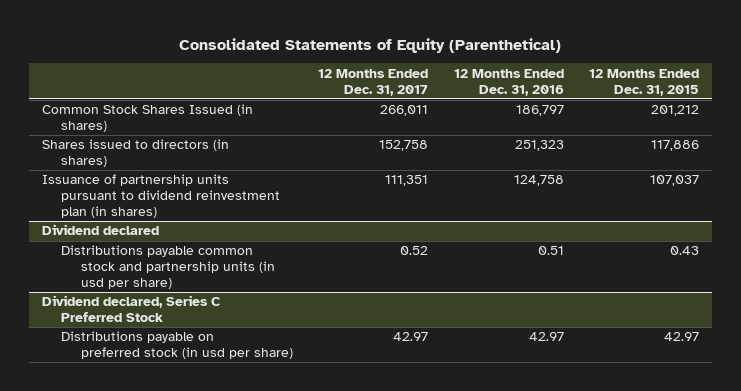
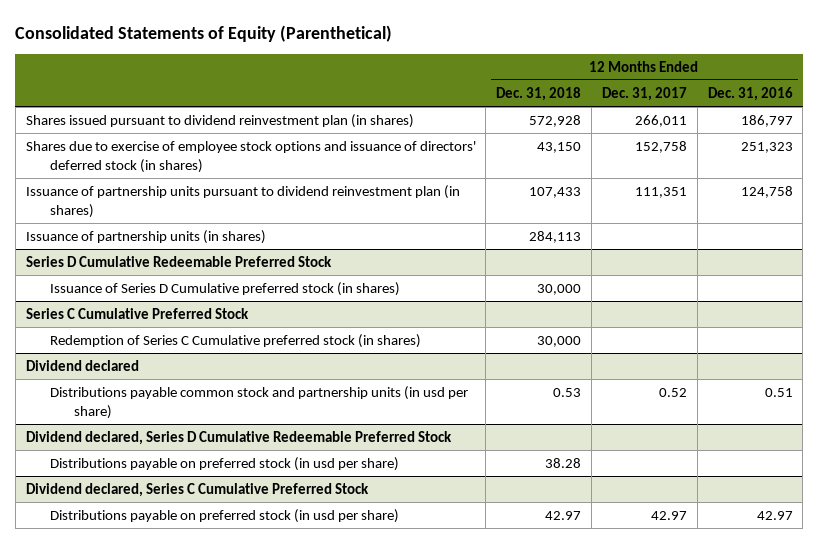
- | 12 Months Ended Dec. 31, 2017 | 12 Months Ended Dec. 31, 2016 | 12 Months Ended Dec. 31, 2015
+ | 12 Months Ended Dec. 31, 2018 | 12 Months Ended Dec. 31, 2017 | 12 Months Ended Dec. 31, 2016
- Common Stock Shares Issued (in shares) | 266,011 | 186,797 | 201,212
- Shares issued to directors (in shares) | 152,758 | 251,323 | 117,886
+ Shares issued pursuant to dividend reinvestment plan (in shares) | 572,928 | 266,011 | 186,797
+ Shares due to exercise of employee stock options and issuance of directors' deferred stock (in shares) | 43,150 | 152,758 | 251,323
+ Issuance of partnership units (in shares) | 284,113 | |
+ Series D Cumulative Redeemable Preferred Stock
+ Issuance of Series D Cumulative preferred stock (in shares) | 30,000 | |
+ Series C Cumulative Preferred Stock
+ Redemption of Series C Cumulative preferred stock (in shares) | 30,000 | |
- Dividend declared, Series C Preferred Stock
+ Dividend declared, Series D Cumulative Redeemable Preferred Stock
+ Distributions payable on preferred stock (in usd per share) | 38.28 | |
+ Dividend declared, Series C Cumulative Preferred Stock

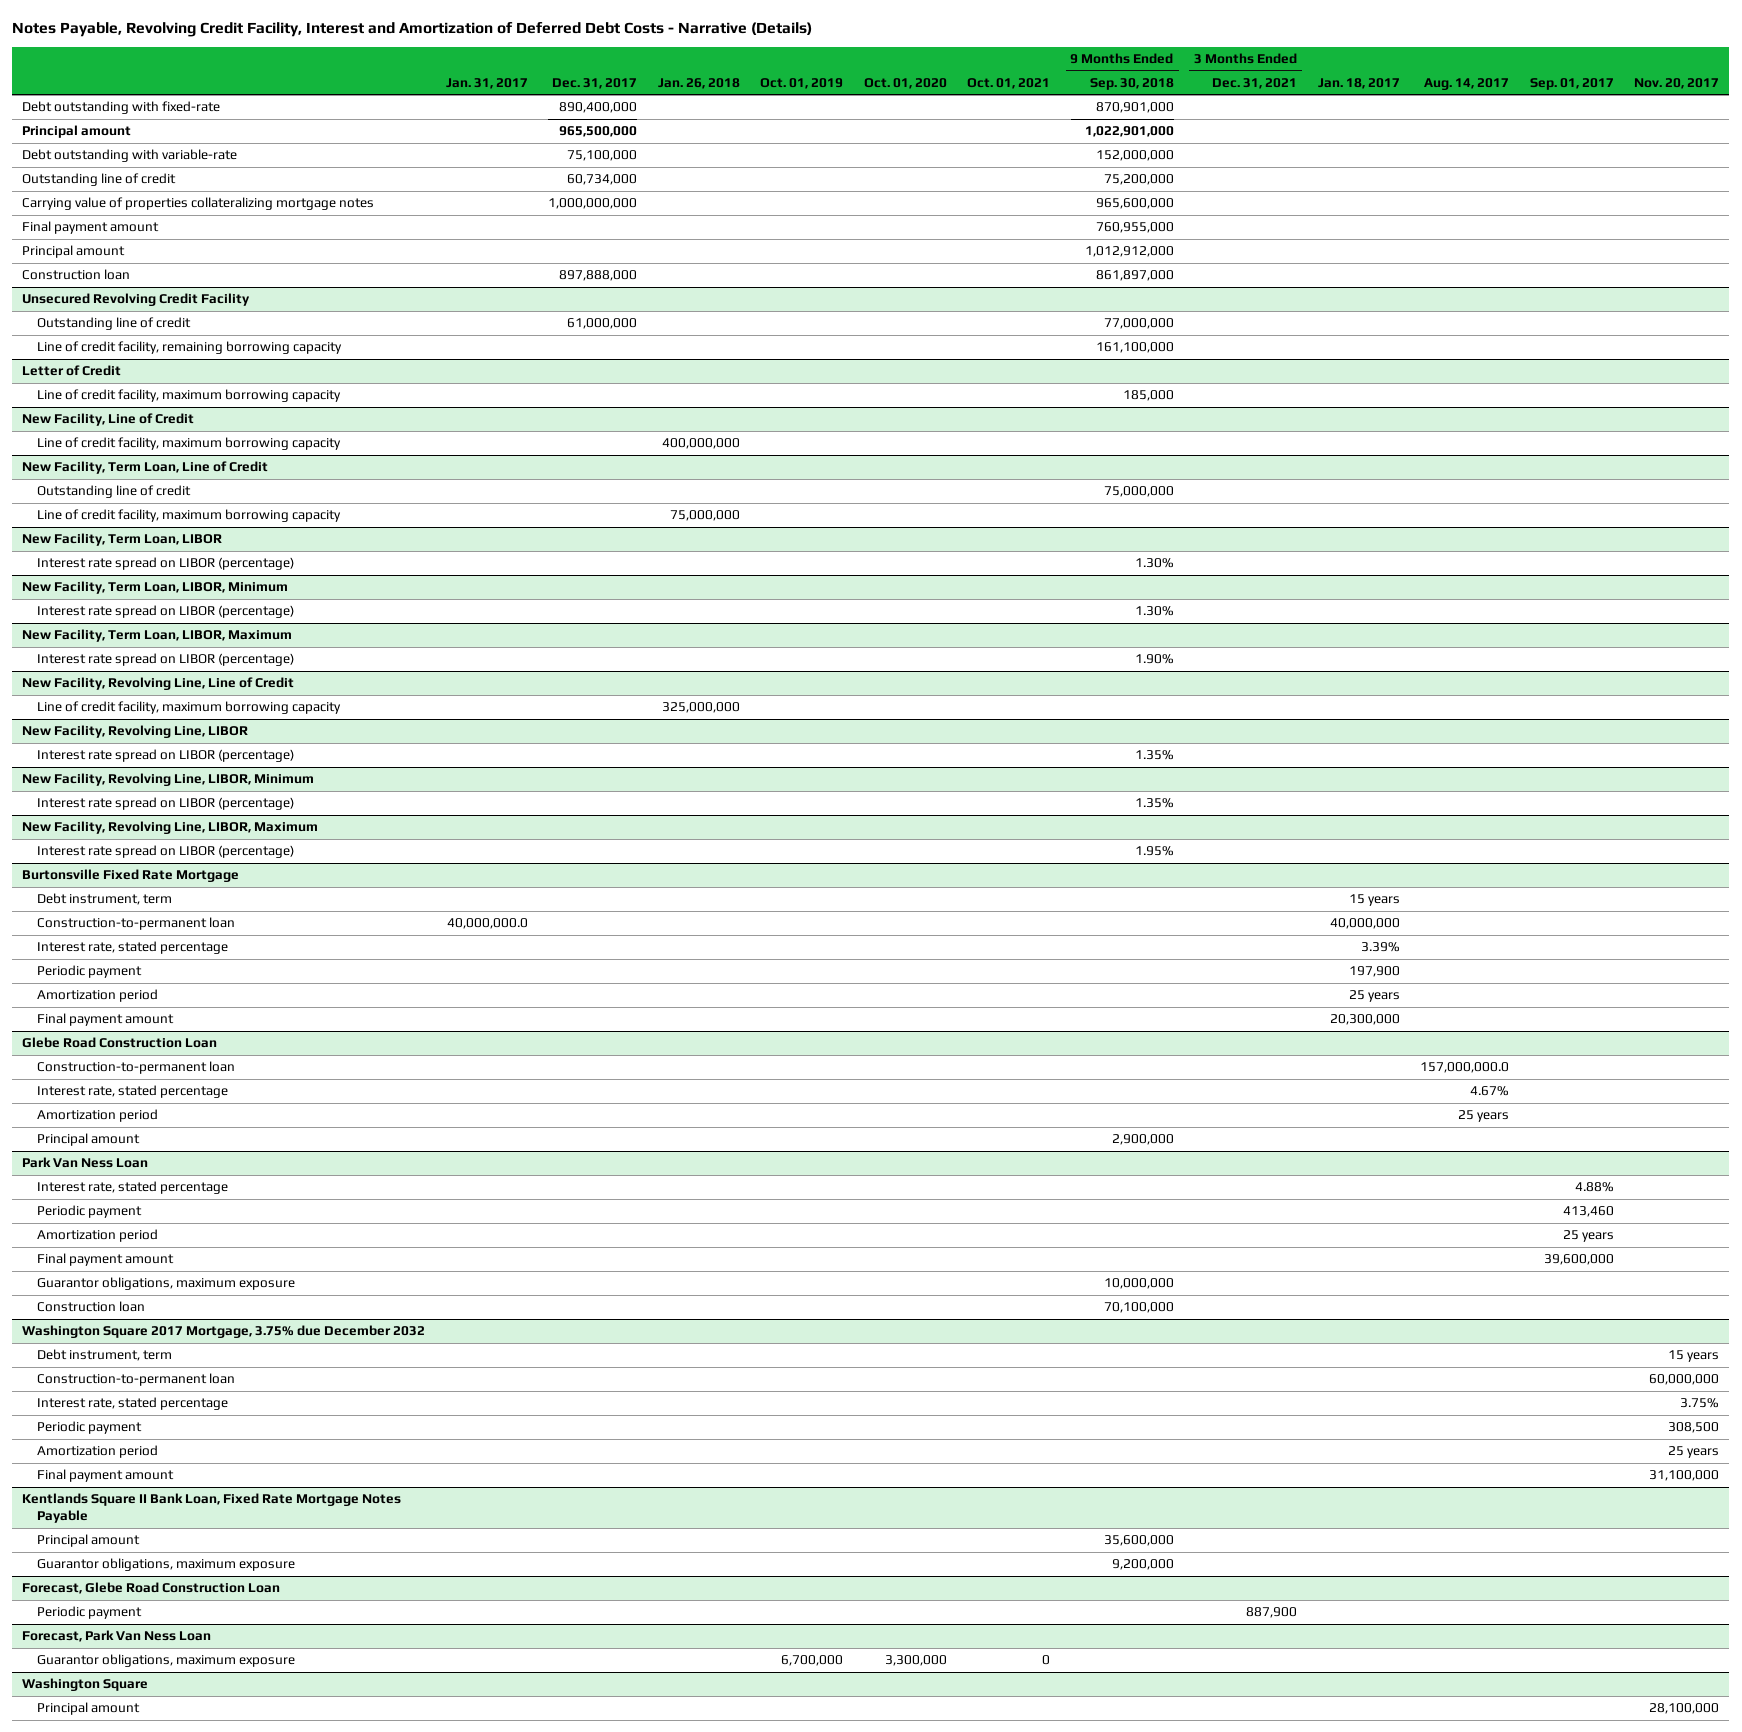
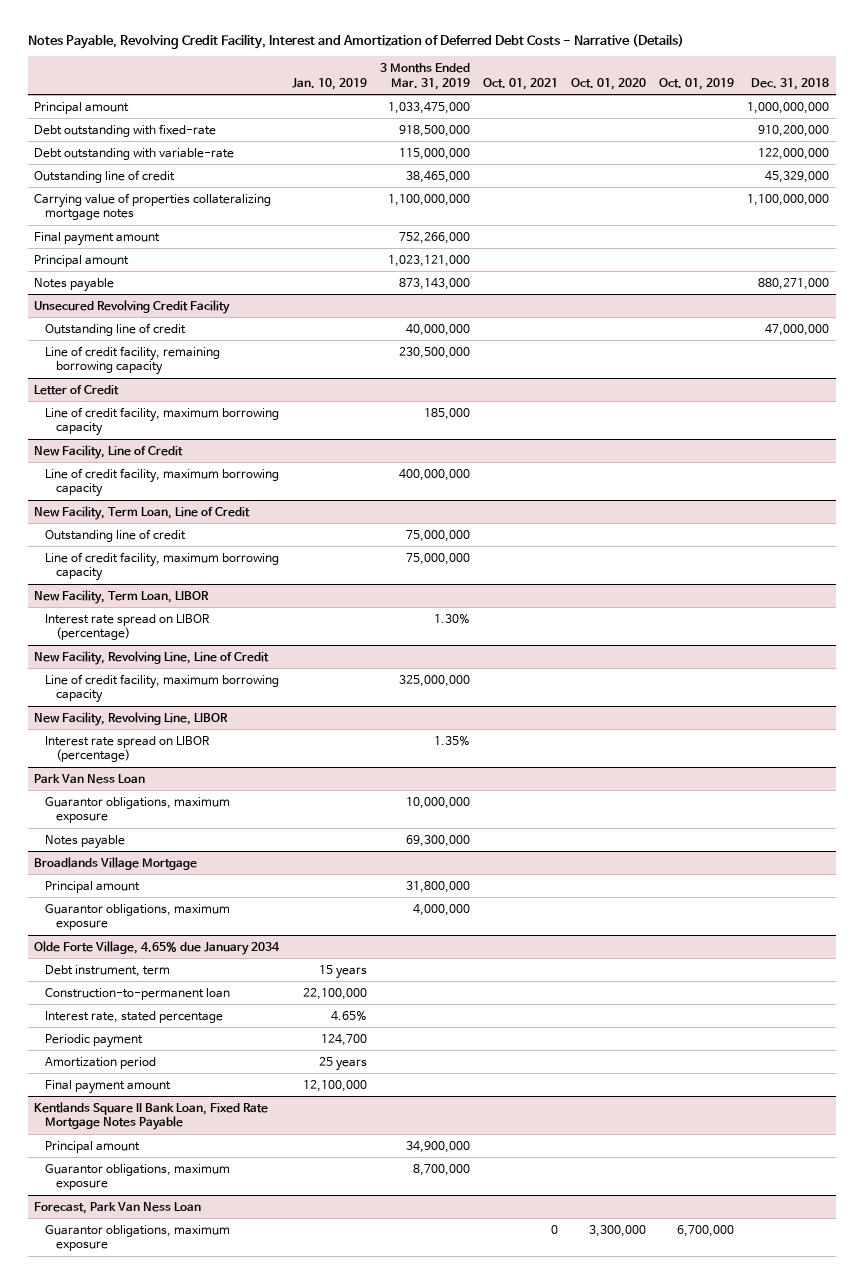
- | Jan. 31, 2017 | Dec. 31, 2017 | Jan. 26, 2018 | Oct. 01, 2019 | Oct. 01, 2020 | Oct. 01, 2021 | 9 Months Ended Sep. 30, 2018 | 3 Months Ended Dec. 31, 2021 | Jan. 18, 2017 | Aug. 14, 2017 | Sep. 01, 2017 | Nov. 20, 2017
+ | Jan. 10, 2019 | 3 Months Ended Mar. 31, 2019 | Oct. 01, 2021 | Oct. 01, 2020 | Oct. 01, 2019 | Dec. 31, 2018
moved down: Debt outstanding with fixed-rate | | 918,500,000 | | | | 910,200,000
- Construction loan | | 897,888,000 | | | | | 861,897,000 | | | | |
+ Notes payable | | 873,143,000 | | | | 880,271,000
- New Facility, Term Loan, LIBOR, Minimum
- Interest rate spread on LIBOR (percentage) | | | | | | | 1.30% | | | | |
- New Facility, Term Loan, LIBOR, Maximum
- Interest rate spread on LIBOR (percentage) | | | | | | | 1.90% | | | | |
- New Facility, Revolving Line, LIBOR, Minimum
- Interest rate spread on LIBOR (percentage) | | | | | | | 1.35% | | | | |
- New Facility, Revolving Line, LIBOR, Maximum
- Interest rate spread on LIBOR (percentage) | | | | | | | 1.95% | | | | |
- Burtonsville Fixed Rate Mortgage
- Debt instrument, term | | | | | | | | | 15 years | | |
- Construction-to-permanent loan | 40,000,000.0 | | | | | | | | 40,000,000 | | |
- Interest rate, stated percentage | | | | | | | | | 3.39% | | |
- Periodic payment | | | | | | | | | 197,900 | | |
- Amortization period | | | | | | | | | 25 years | | |
- Final payment amount | | | | | | | | | 20,300,000 | | |
- Glebe Road Construction Loan
- Construction-to-permanent loan | | | | | | | | | | 157,000,000.0 | |
- Interest rate, stated percentage | | | | | | | | | | 4.67% | |
- Amortization period | | | | | | | | | | 25 years | |
- Principal amount | | | | | | | 2,900,000 | | | | |
@ Park Van Ness Loan
- Interest rate, stated percentage | | | | | | | | | | | 4.88% |
- Periodic payment | | | | | | | | | | | 413,460 |
- Amortization period | | | | | | | | | | | 25 years |
- Final payment amount | | | | | | | | | | | 39,600,000 |
- Construction loan | | | | | | | 70,100,000 | | | | |
- Washington Square 2017 Mortgage, 3.75% due December 2032
- Debt instrument, term | | | | | | | | | | | | 15 years
- Construction-to-permanent loan | | | | | | | | | | | | 60,000,000
- Interest rate, stated percentage | | | | | | | | | | | | 3.75%
- Periodic payment | | | | | | | | | | | | 308,500
- Amortization period | | | | | | | | | | | | 25 years
- Final payment amount | | | | | | | | | | | | 31,100,000
@ Park Van Ness Loan
+ Notes payable | | 69,300,000 | | | |
+ Broadlands Village Mortgage
+ Principal amount | | 31,800,000 | | | |
+ Guarantor obligations, maximum exposure | | 4,000,000 | | | |
+ Olde Forte Village, 4.65% due January 2034
+ Debt instrument, term | 15 years | | | | |
+ Construction-to-permanent loan | 22,100,000 | | | | |
+ Interest rate, stated percentage | 4.65% | | | | |
+ Periodic payment | 124,700 | | | | |
+ Amortization period | 25 years | | | | |
+ Final payment amount | 12,100,000 | | | | |
- Forecast, Glebe Road Construction Loan
- Periodic payment | | | | | | | | 887,900 | | | |
- Washington Square
- Principal amount | | | | | | | | | | | | 28,100,000

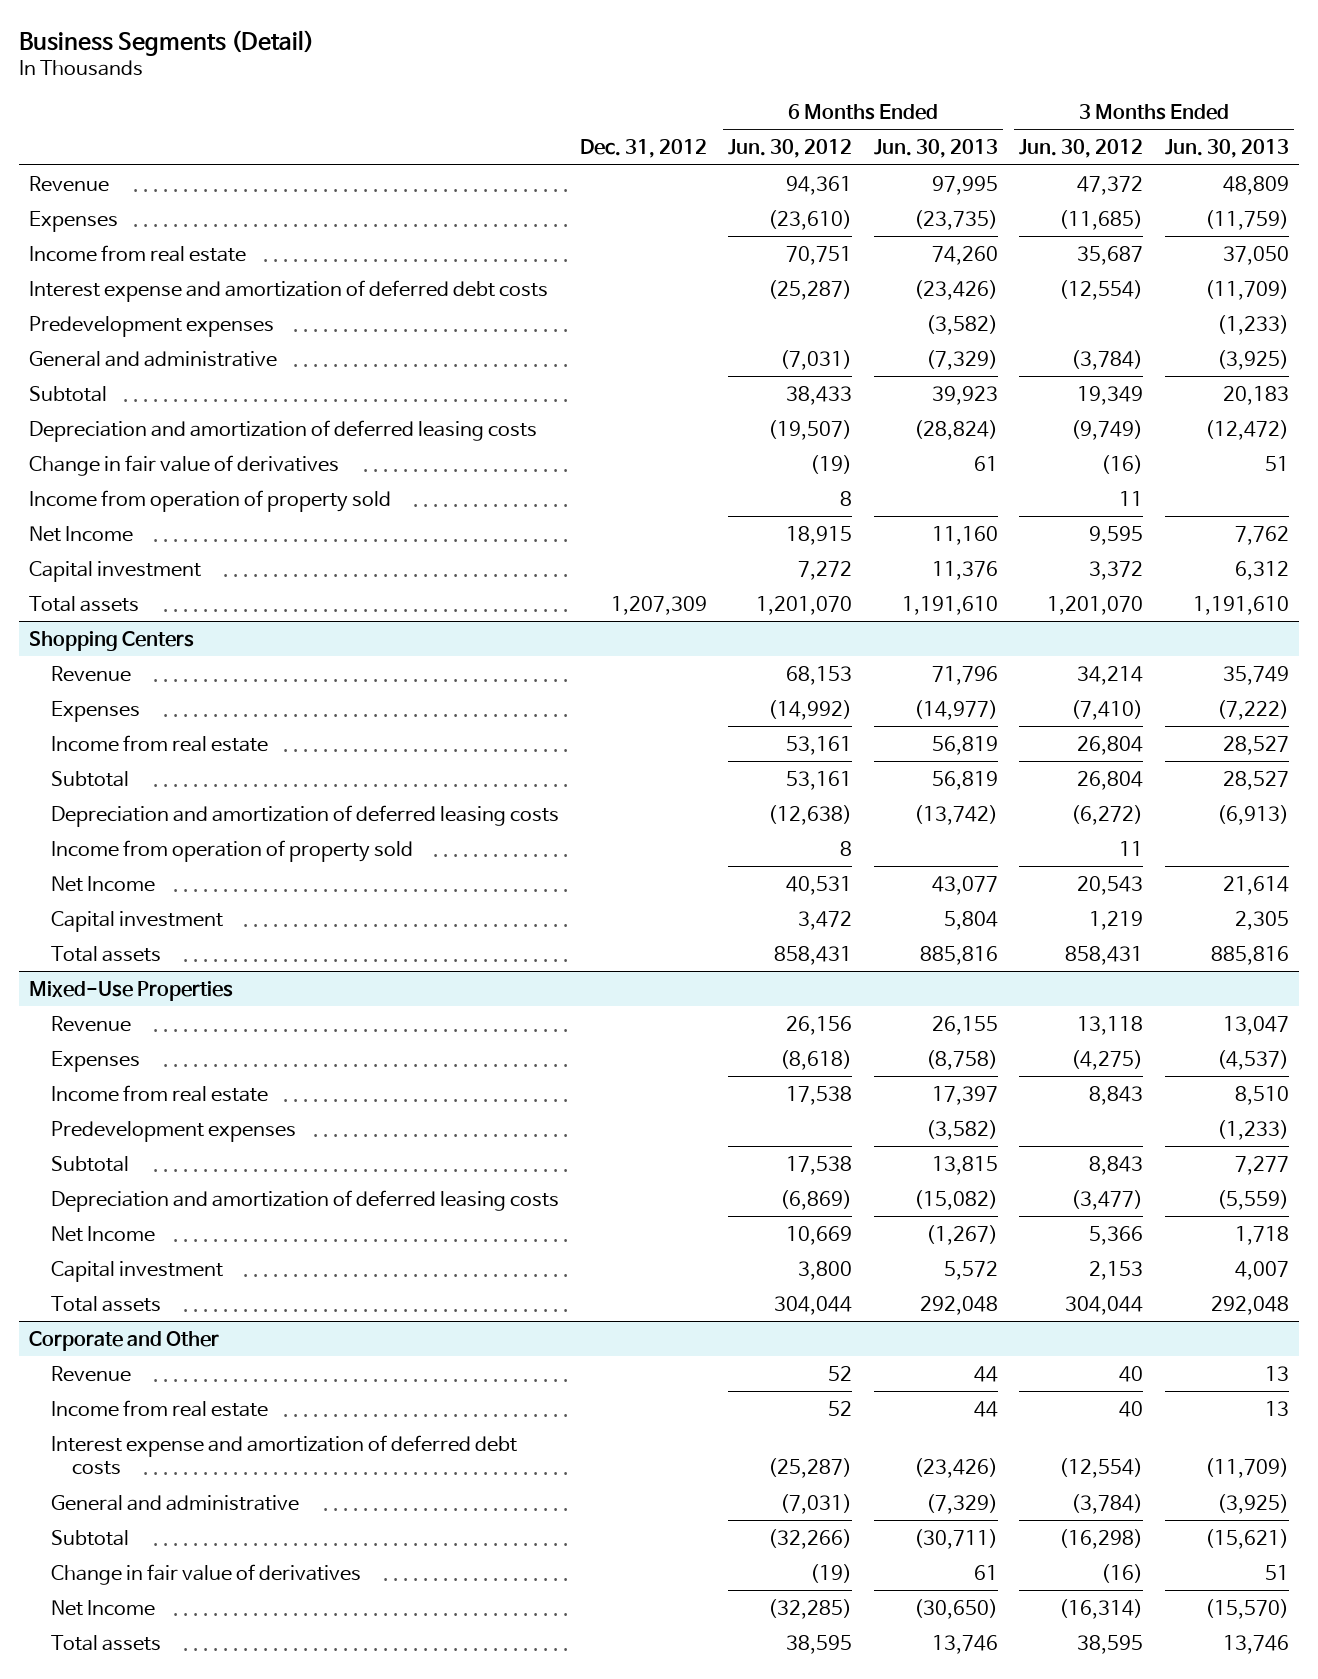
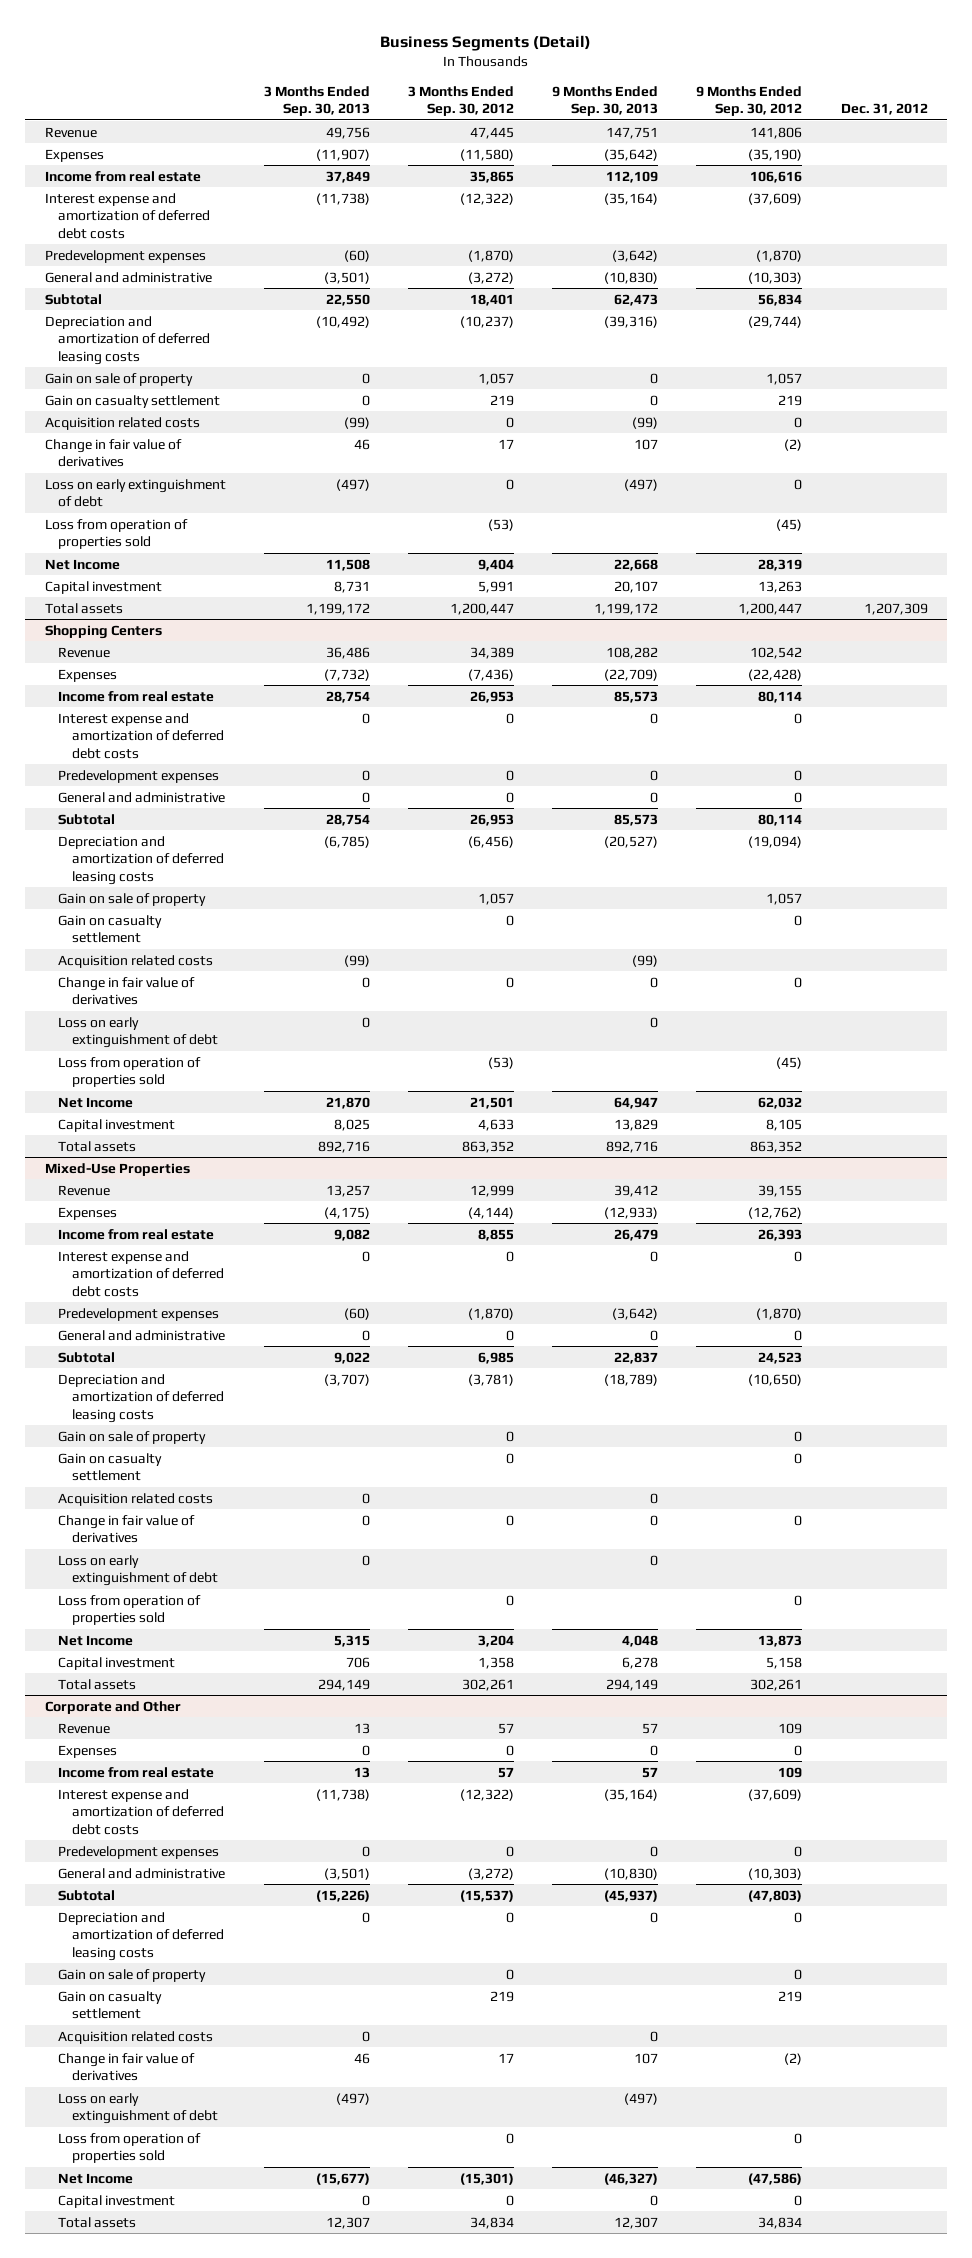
- | Dec. 31, 2012 | 6 Months Ended Jun. 30, 2012 | 6 Months Ended Jun. 30, 2013 | 3 Months Ended Jun. 30, 2012 | 3 Months Ended Jun. 30, 2013
+ | 3 Months Ended Sep. 30, 2013 | 3 Months Ended Sep. 30, 2012 | 9 Months Ended Sep. 30, 2013 | 9 Months Ended Sep. 30, 2012 | Dec. 31, 2012
+ Gain on sale of property | 0 | 1,057 | 0 | 1,057 |
+ Gain on casualty settlement | 0 | 219 | 0 | 219 |
+ Acquisition related costs | (99) | 0 | (99) | 0 |
- Income from operation of property sold | | 8 | | 11 |
+ Loss on early extinguishment of debt | (497) | 0 | (497) | 0 |
+ Loss from operation of properties sold | | (53) | | (45) |
@ Shopping Centers
+ Interest expense and amortization of deferred debt costs | 0 | 0 | 0 | 0 |
+ Predevelopment expenses | 0 | 0 | 0 | 0 |
+ General and administrative | 0 | 0 | 0 | 0 |
- Income from operation of property sold | | 8 | | 11 |
+ Gain on sale of property | | 1,057 | | 1,057 |
+ Gain on casualty settlement | | 0 | | 0 |
+ Acquisition related costs | (99) | | (99) | |
+ Change in fair value of derivatives | 0 | 0 | 0 | 0 |
+ Loss on early extinguishment of debt | 0 | | 0 | |
+ Loss from operation of properties sold | | (53) | | (45) |
@ Mixed-Use Properties
+ Interest expense and amortization of deferred debt costs | 0 | 0 | 0 | 0 |
+ General and administrative | 0 | 0 | 0 | 0 |
+ Gain on sale of property | | 0 | | 0 |
+ Gain on casualty settlement | | 0 | | 0 |
+ Acquisition related costs | 0 | | 0 | |
+ Change in fair value of derivatives | 0 | 0 | 0 | 0 |
+ Loss on early extinguishment of debt | 0 | | 0 | |
+ Loss from operation of properties sold | | 0 | | 0 |
@ Corporate and Other
+ Expenses | 0 | 0 | 0 | 0 |
+ Predevelopment expenses | 0 | 0 | 0 | 0 |
+ Depreciation and amortization of deferred leasing costs | 0 | 0 | 0 | 0 |
+ Gain on sale of property | | 0 | | 0 |
+ Gain on casualty settlement | | 219 | | 219 |
+ Acquisition related costs | 0 | | 0 | |
+ Loss on early extinguishment of debt | (497) | | (497) | |
+ Loss from operation of properties sold | | 0 | | 0 |
+ Capital investment | 0 | 0 | 0 | 0 |

